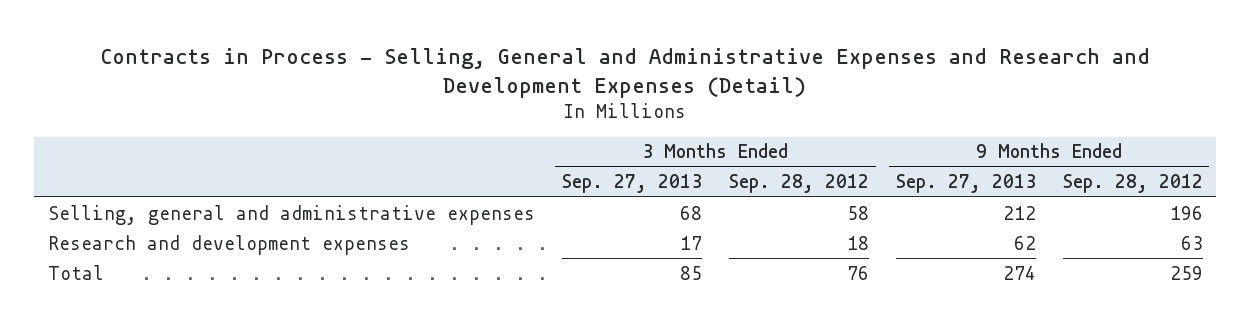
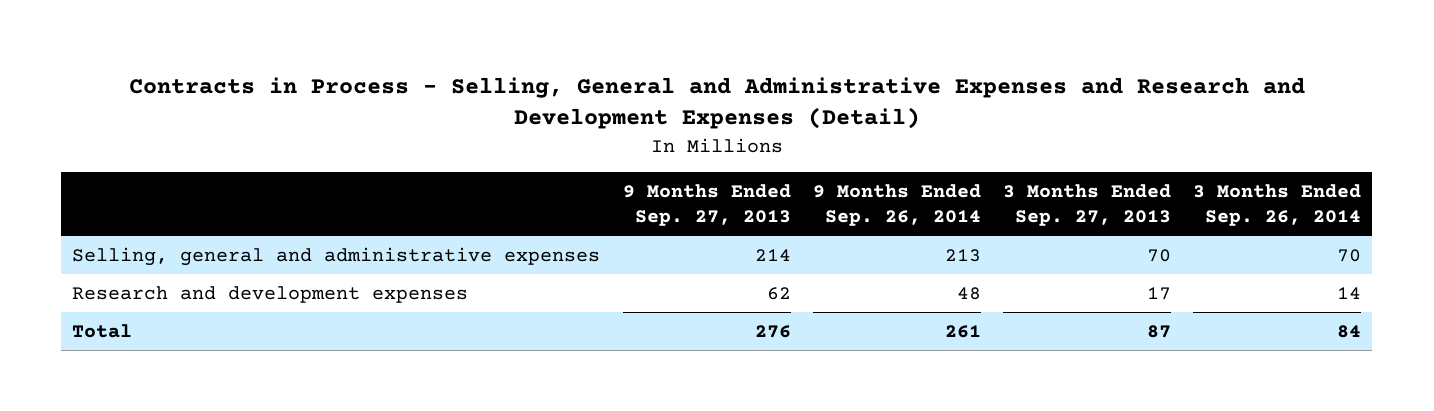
- | 3 Months Ended Sep. 27, 2013 | 3 Months Ended Sep. 28, 2012 | 9 Months Ended Sep. 27, 2013 | 9 Months Ended Sep. 28, 2012
+ | 9 Months Ended Sep. 27, 2013 | 9 Months Ended Sep. 26, 2014 | 3 Months Ended Sep. 27, 2013 | 3 Months Ended Sep. 26, 2014
- Selling, general and administrative expenses | 68 | 58 | 212 | 196
+ Selling, general and administrative expenses | 214 | 213 | 70 | 70
- Total | 85 | 76 | 274 | 259
+ Total | 276 | 261 | 87 | 84

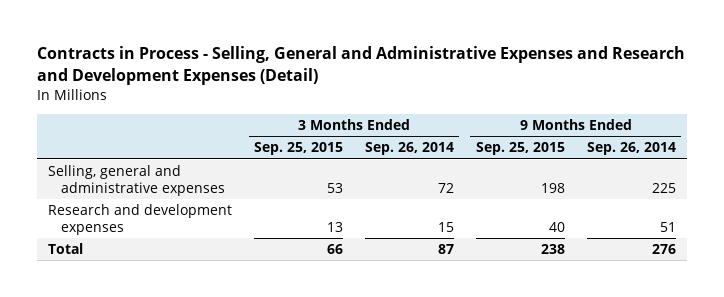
- | 9 Months Ended Sep. 27, 2013 | 9 Months Ended Sep. 26, 2014 | 3 Months Ended Sep. 27, 2013 | 3 Months Ended Sep. 26, 2014
+ | 3 Months Ended Sep. 25, 2015 | 3 Months Ended Sep. 26, 2014 | 9 Months Ended Sep. 25, 2015 | 9 Months Ended Sep. 26, 2014
- Selling, general and administrative expenses | 214 | 213 | 70 | 70
- Research and development expenses | 62 | 48 | 17 | 14
- Total | 276 | 261 | 87 | 84
+ Selling, general and administrative expenses | 53 | 72 | 198 | 225
+ Research and development expenses | 13 | 15 | 40 | 51
+ Total | 66 | 87 | 238 | 276

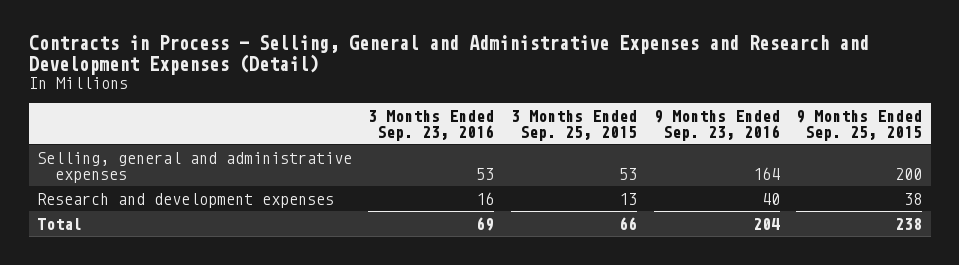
- | 3 Months Ended Sep. 25, 2015 | 3 Months Ended Sep. 26, 2014 | 9 Months Ended Sep. 25, 2015 | 9 Months Ended Sep. 26, 2014
+ | 3 Months Ended Sep. 23, 2016 | 3 Months Ended Sep. 25, 2015 | 9 Months Ended Sep. 23, 2016 | 9 Months Ended Sep. 25, 2015
- Selling, general and administrative expenses | 53 | 72 | 198 | 225
- Research and development expenses | 13 | 15 | 40 | 51
+ Selling, general and administrative expenses | 53 | 53 | 164 | 200
+ Research and development expenses | 16 | 13 | 40 | 38

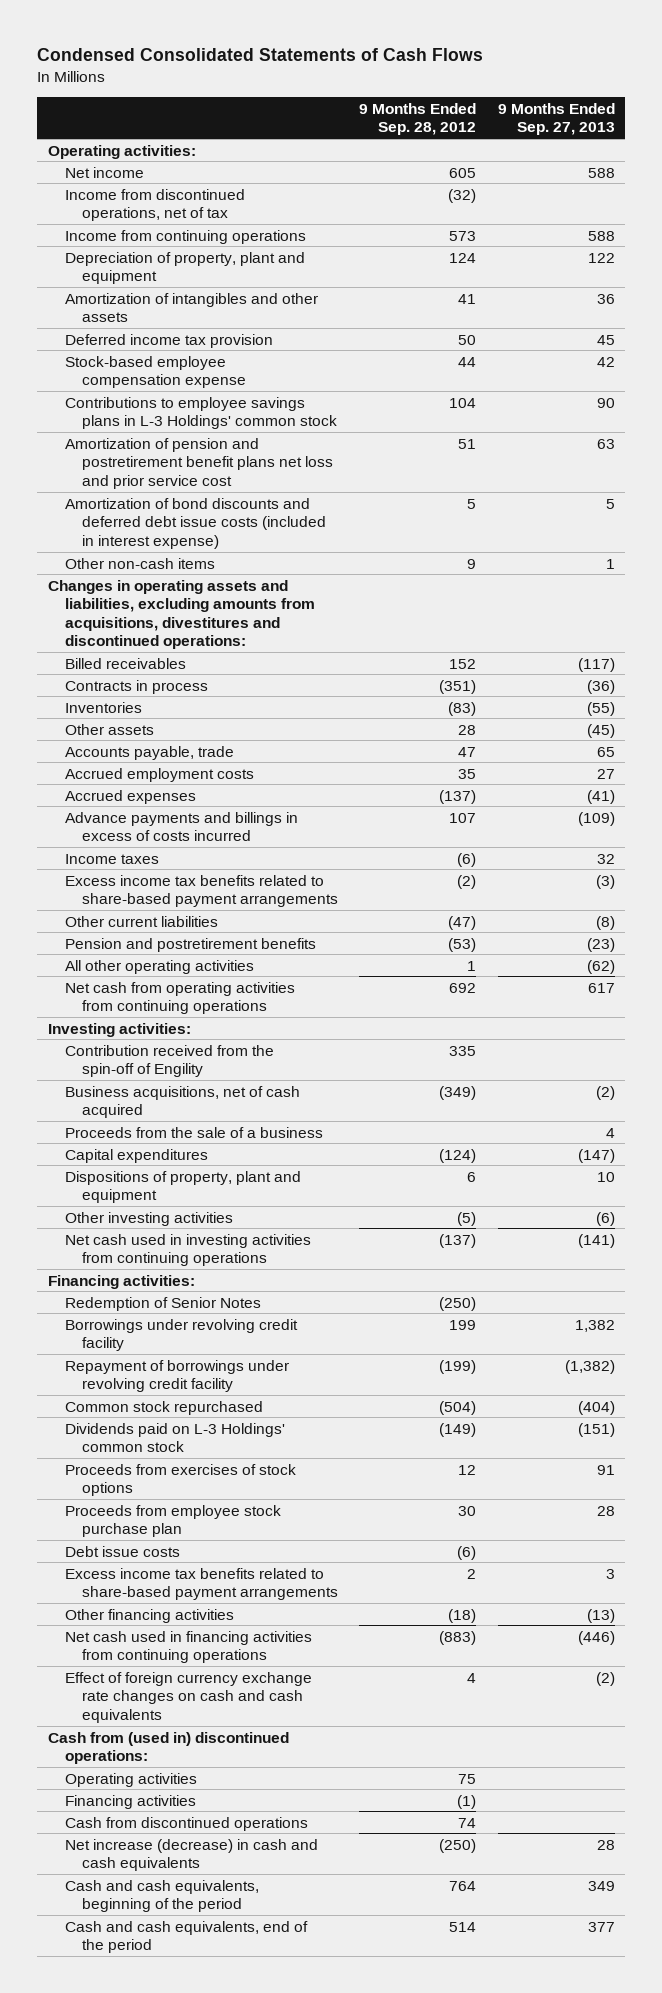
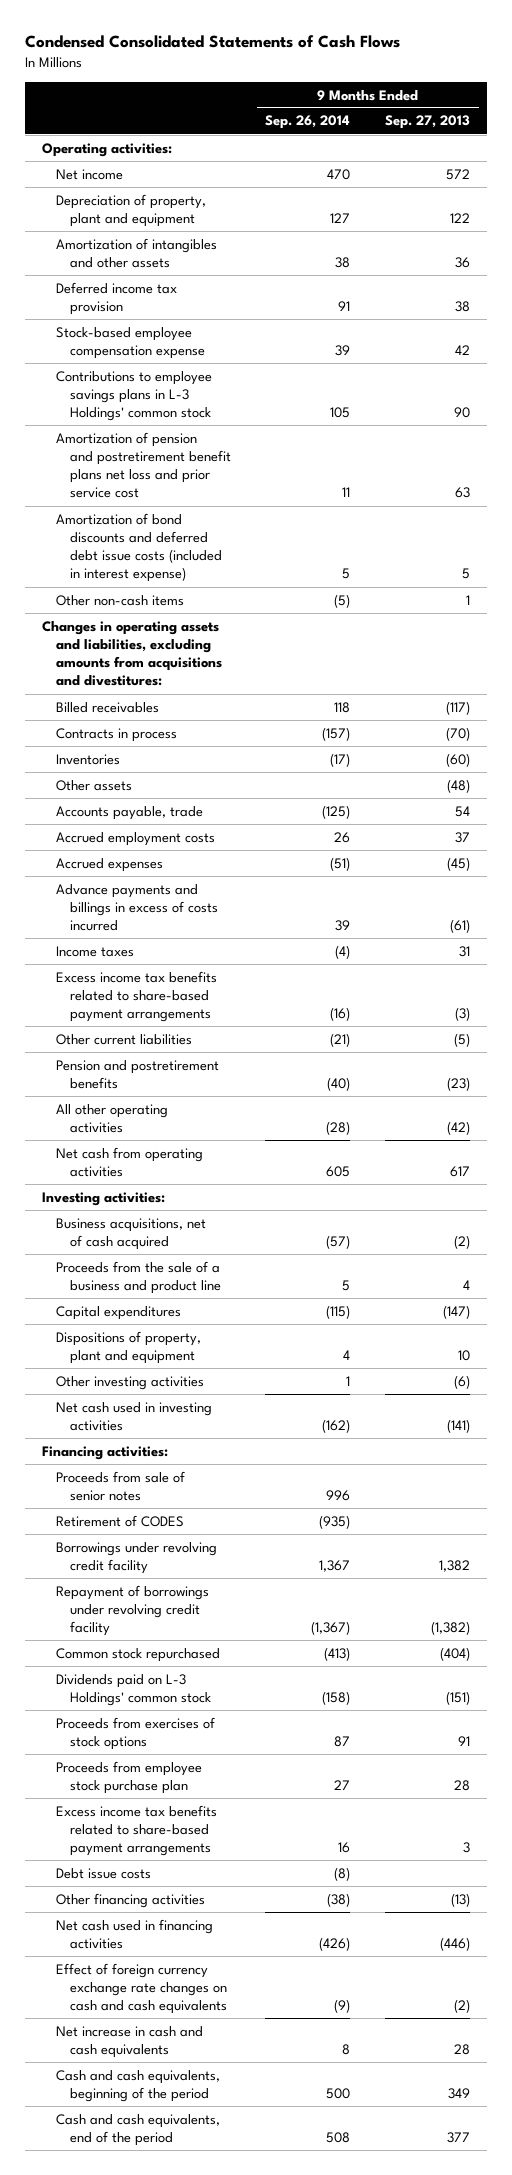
- | 9 Months Ended Sep. 28, 2012 | 9 Months Ended Sep. 27, 2013
+ | 9 Months Ended Sep. 26, 2014 | 9 Months Ended Sep. 27, 2013
- Net income | 605 | 588
- Income from discontinued operations, net of tax | (32) |
- Income from continuing operations | 573 | 588
+ Net income | 470 | 572
- Deferred income tax provision | 50 | 45
+ Deferred income tax provision | 91 | 38
- Changes in operating assets and liabilities, excluding amounts from acquisitions, divestitures and discontinued operations:
+ Changes in operating assets and liabilities, excluding amounts from acquisitions and divestitures:
- Contracts in process | (351) | (36)
- Inventories | (83) | (55)
- Other assets | 28 | (45)
- Accounts payable, trade | 47 | 65
- Accrued employment costs | 35 | 27
- Accrued expenses | (137) | (41)
- Advance payments and billings in excess of costs incurred | 107 | (109)
- Income taxes | (6) | 32
+ Contracts in process | (157) | (70)
+ Inventories | (17) | (60)
+ Other assets | | (48)
+ Accounts payable, trade | (125) | 54
+ Accrued employment costs | 26 | 37
+ Accrued expenses | (51) | (45)
+ Advance payments and billings in excess of costs incurred | 39 | (61)
+ Income taxes | (4) | 31
- Other current liabilities | (47) | (8)
+ Other current liabilities | (21) | (5)
- All other operating activities | 1 | (62)
- Net cash from operating activities from continuing operations | 692 | 617
+ All other operating activities | (28) | (42)
+ Net cash from operating activities | 605 | 617
- Contribution received from the spin-off of Engility | 335 |
- Proceeds from the sale of a business | | 4
+ Proceeds from the sale of a business and product line | 5 | 4
- Net cash used in investing activities from continuing operations | (137) | (141)
+ Net cash used in investing activities | (162) | (141)
- Redemption of Senior Notes | (250) |
+ Proceeds from sale of senior notes | 996 |
+ Retirement of CODES | (935) |
moved down: Debt issue costs | (8) |
- Net cash used in financing activities from continuing operations | (883) | (446)
+ Net cash used in financing activities | (426) | (446)
- Cash from (used in) discontinued operations:
- Operating activities | 75 |
- Financing activities | (1) |
- Cash from discontinued operations | 74 |
- Net increase (decrease) in cash and cash equivalents | (250) | 28
+ Net increase in cash and cash equivalents | 8 | 28

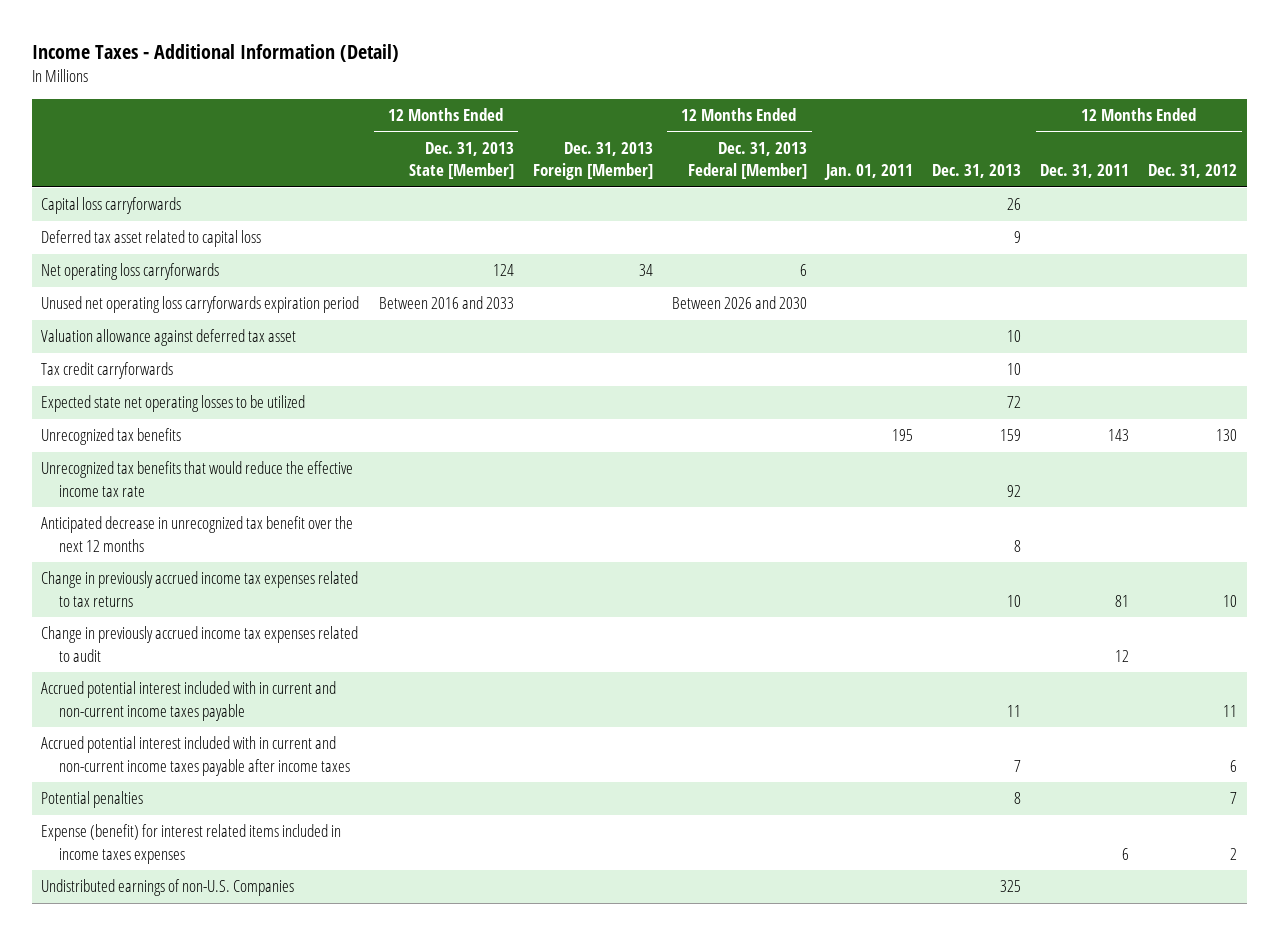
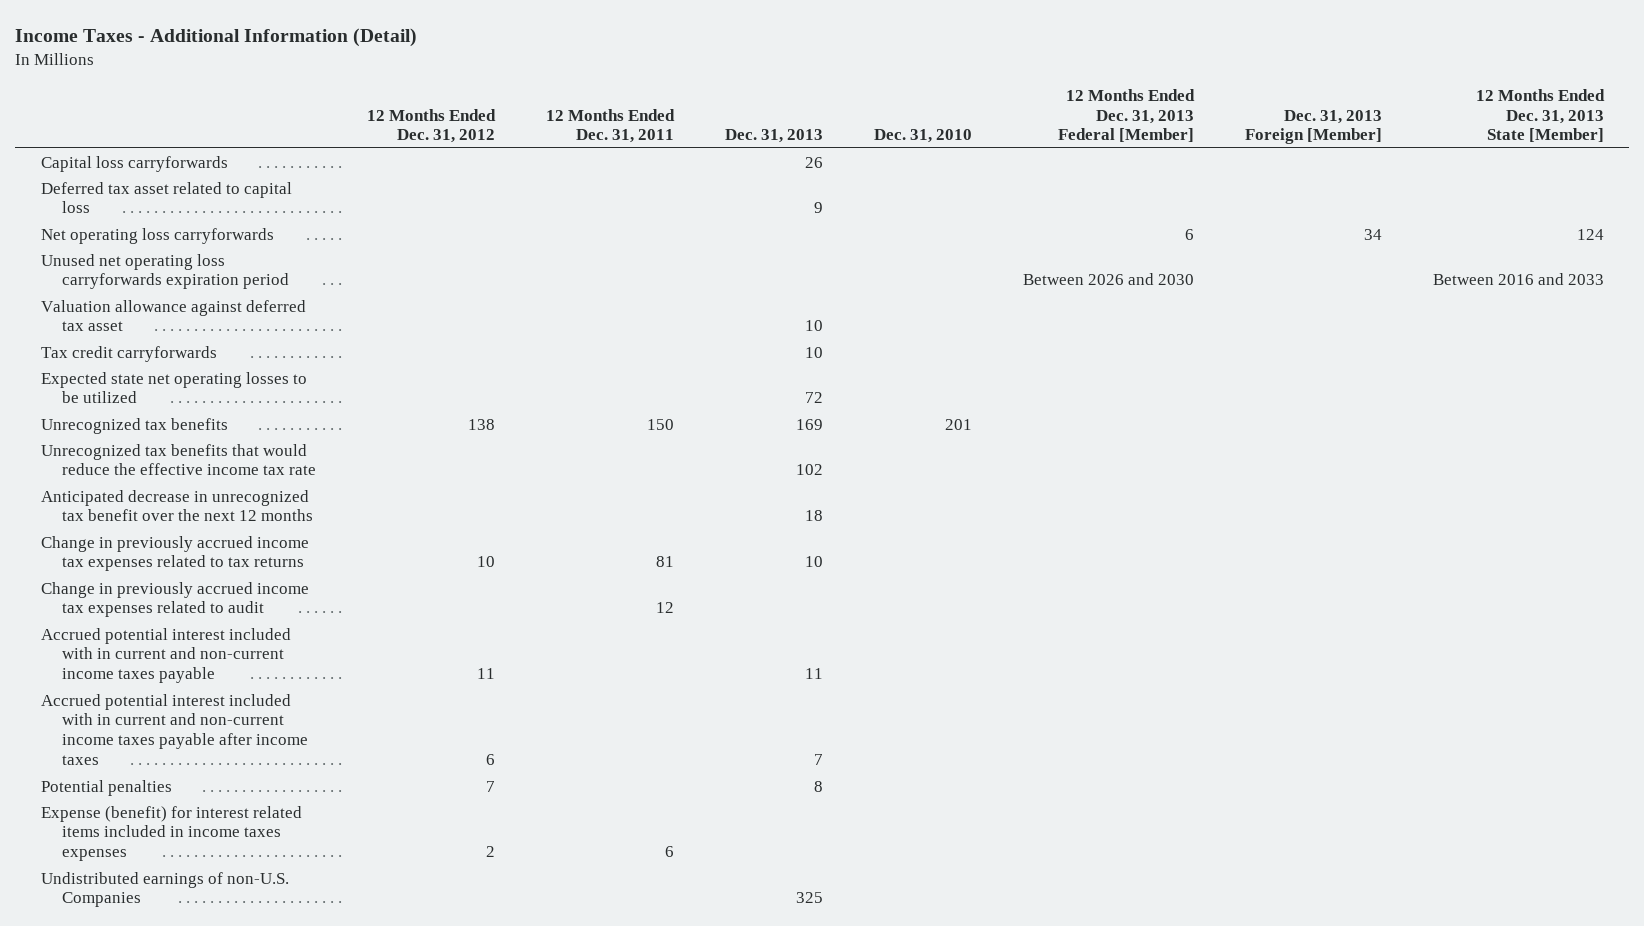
- | 12 Months Ended Dec. 31, 2013 State [Member] | Dec. 31, 2013 Foreign [Member] | 12 Months Ended Dec. 31, 2013 Federal [Member] | Jan. 01, 2011 | Dec. 31, 2013 | 12 Months Ended Dec. 31, 2011 | 12 Months Ended Dec. 31, 2012
+ | 12 Months Ended Dec. 31, 2012 | 12 Months Ended Dec. 31, 2011 | Dec. 31, 2013 | Dec. 31, 2010 | 12 Months Ended Dec. 31, 2013 Federal [Member] | Dec. 31, 2013 Foreign [Member] | 12 Months Ended Dec. 31, 2013 State [Member]
- Unrecognized tax benefits | | | | 195 | 159 | 143 | 130
- Unrecognized tax benefits that would reduce the effective income tax rate | | | | | 92 | |
- Anticipated decrease in unrecognized tax benefit over the next 12 months | | | | | 8 | |
+ Unrecognized tax benefits | 138 | 150 | 169 | 201 | | |
+ Unrecognized tax benefits that would reduce the effective income tax rate | | | 102 | | | |
+ Anticipated decrease in unrecognized tax benefit over the next 12 months | | | 18 | | | |

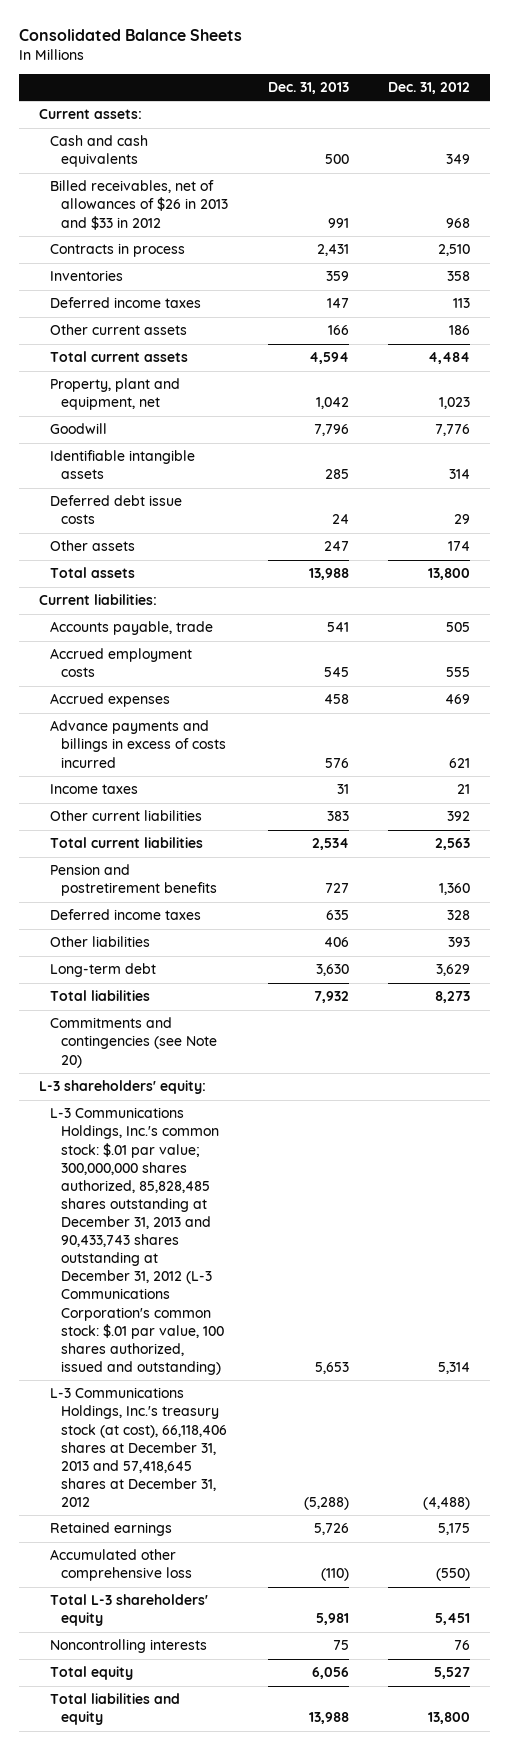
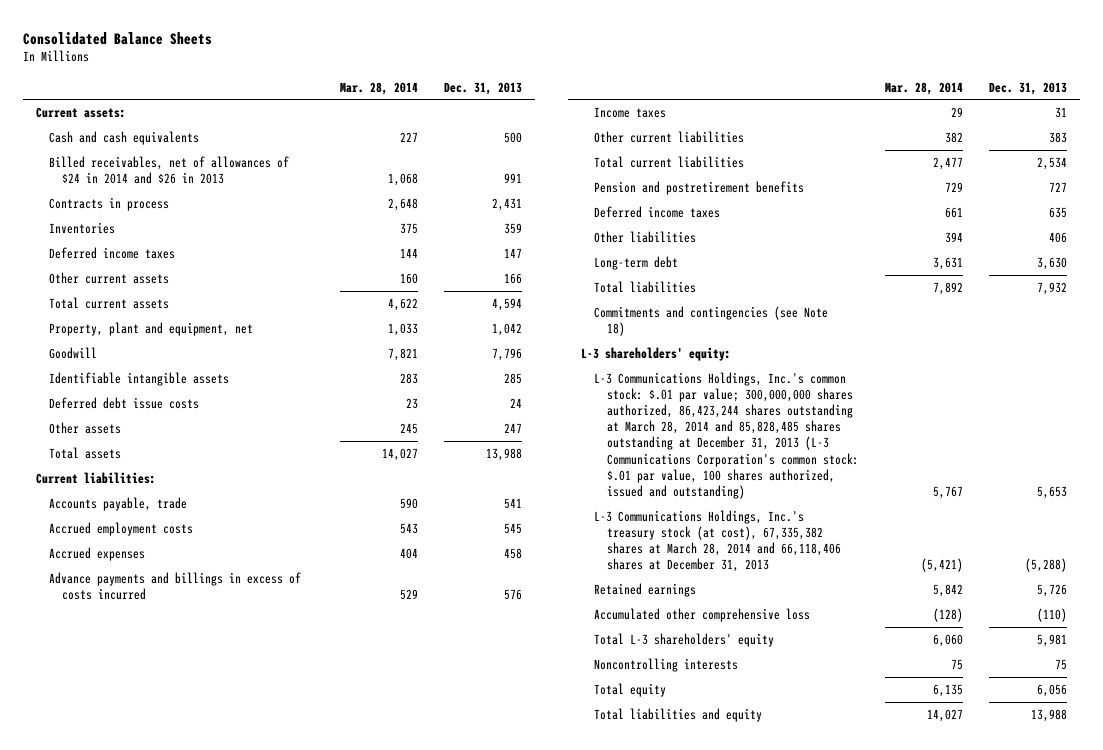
- | Dec. 31, 2013 | Dec. 31, 2012
+ | Mar. 28, 2014 | Dec. 31, 2013
- Billed receivables, net of allowances of $26 in 2013 and $33 in 2012 | 991 | 968
+ Billed receivables, net of allowances of $24 in 2014 and $26 in 2013 | 1,068 | 991
- Commitments and contingencies (see Note 20)
+ Commitments and contingencies (see Note 18)
- L-3 Communications Holdings, Inc.'s common stock: $.01 par value; 300,000,000 shares authorized, 85,828,485 shares outstanding at December 31, 2013 and 90,433,743 shares outstanding at December 31, 2012 (L-3 Communications Corporation's common stock: $.01 par value, 100 shares authorized, issued and outstanding) | 5,653 | 5,314
- L-3 Communications Holdings, Inc.'s treasury stock (at cost), 66,118,406 shares at December 31, 2013 and 57,418,645 shares at December 31, 2012 | (5,288) | (4,488)
+ L-3 Communications Holdings, Inc.'s common stock: $.01 par value; 300,000,000 shares authorized, 86,423,244 shares outstanding at March 28, 2014 and 85,828,485 shares outstanding at December 31, 2013 (L-3 Communications Corporation's common stock: $.01 par value, 100 shares authorized, issued and outstanding) | 5,767 | 5,653
+ L-3 Communications Holdings, Inc.'s treasury stock (at cost), 67,335,382 shares at March 28, 2014 and 66,118,406 shares at December 31, 2013 | (5,421) | (5,288)

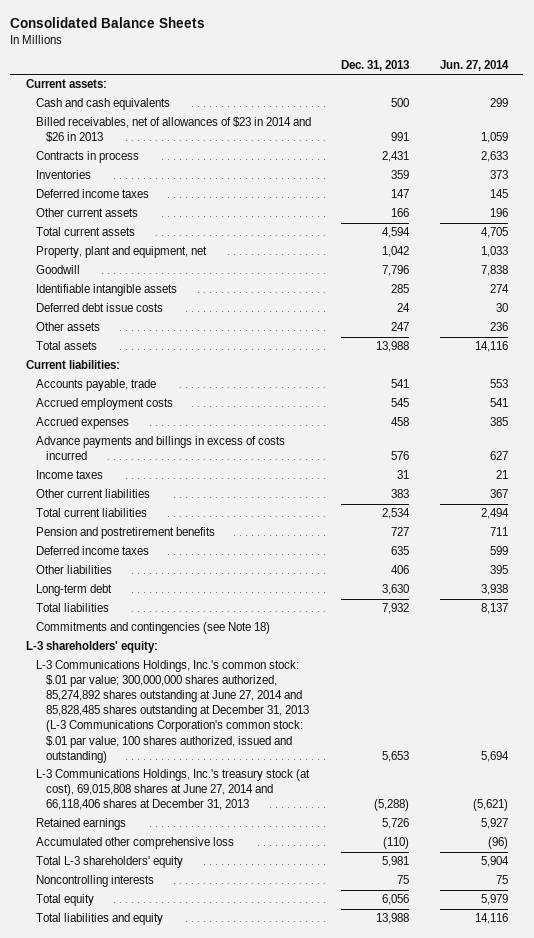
- | Mar. 28, 2014 | Dec. 31, 2013
+ | Dec. 31, 2013 | Jun. 27, 2014
- Billed receivables, net of allowances of $24 in 2014 and $26 in 2013 | 1,068 | 991
+ Billed receivables, net of allowances of $23 in 2014 and $26 in 2013 | 991 | 1,059
- L-3 Communications Holdings, Inc.'s common stock: $.01 par value; 300,000,000 shares authorized, 86,423,244 shares outstanding at March 28, 2014 and 85,828,485 shares outstanding at December 31, 2013 (L-3 Communications Corporation's common stock: $.01 par value, 100 shares authorized, issued and outstanding) | 5,767 | 5,653
- L-3 Communications Holdings, Inc.'s treasury stock (at cost), 67,335,382 shares at March 28, 2014 and 66,118,406 shares at December 31, 2013 | (5,421) | (5,288)
+ L-3 Communications Holdings, Inc.'s common stock: $.01 par value; 300,000,000 shares authorized, 85,274,892 shares outstanding at June 27, 2014 and 85,828,485 shares outstanding at December 31, 2013 (L-3 Communications Corporation's common stock: $.01 par value, 100 shares authorized, issued and outstanding) | 5,653 | 5,694
+ L-3 Communications Holdings, Inc.'s treasury stock (at cost), 69,015,808 shares at June 27, 2014 and 66,118,406 shares at December 31, 2013 | (5,288) | (5,621)

